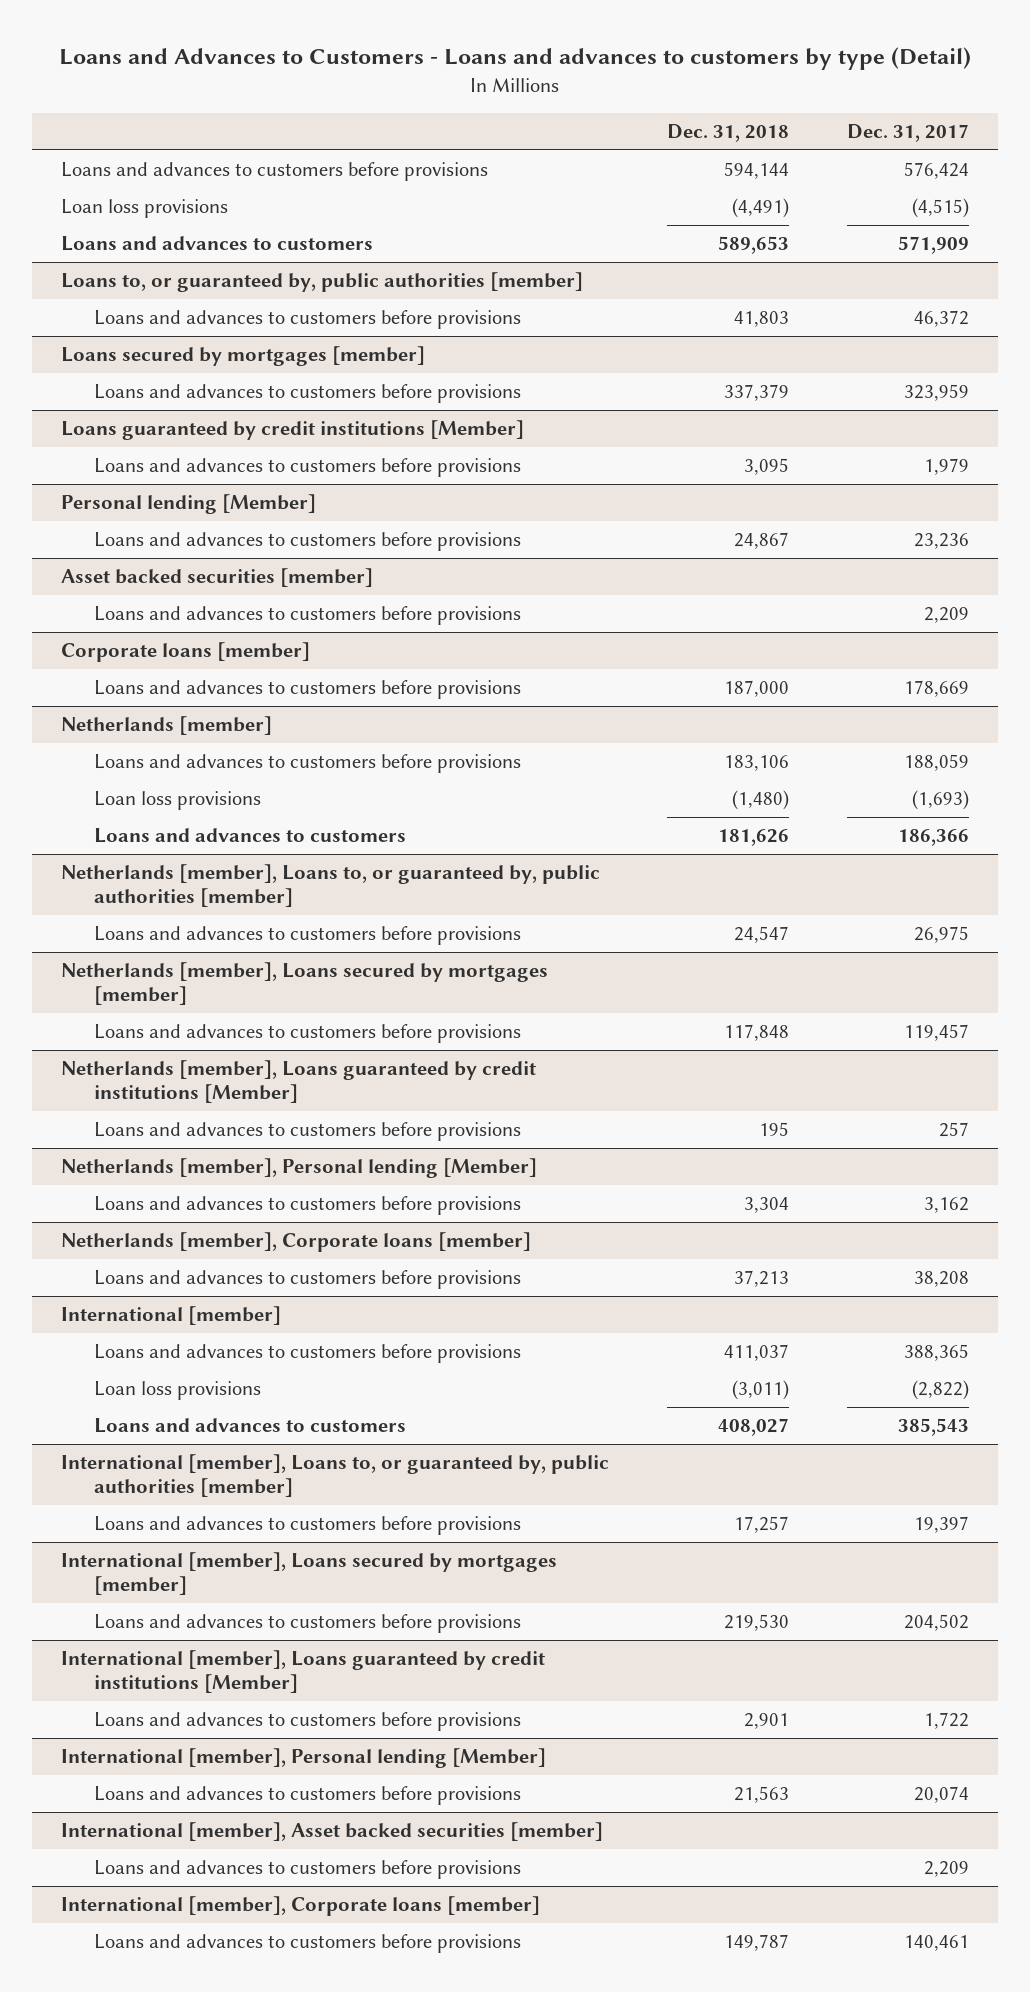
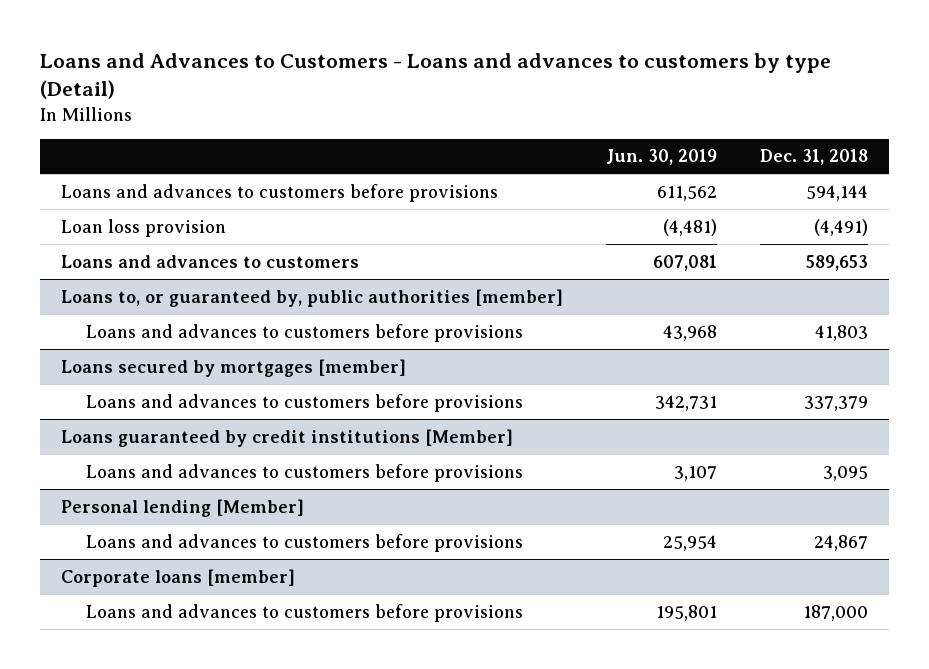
- | Dec. 31, 2018 | Dec. 31, 2017
+ | Jun. 30, 2019 | Dec. 31, 2018
- Loan loss provisions | (4,491) | (4,515)
+ Loan loss provision | (4,481) | (4,491)
- Asset backed securities [member]
- Loans and advances to customers before provisions | | 2,209
- Netherlands [member]
- Loans and advances to customers before provisions | 183,106 | 188,059
- Loan loss provisions | (1,480) | (1,693)
- Loans and advances to customers | 181,626 | 186,366
- Netherlands [member], Loans to, or guaranteed by, public authorities [member]
- Loans and advances to customers before provisions | 24,547 | 26,975
- Netherlands [member], Loans secured by mortgages [member]
- Loans and advances to customers before provisions | 117,848 | 119,457
- Netherlands [member], Loans guaranteed by credit institutions [Member]
- Loans and advances to customers before provisions | 195 | 257
- Netherlands [member], Personal lending [Member]
- Loans and advances to customers before provisions | 3,304 | 3,162
- Netherlands [member], Corporate loans [member]
- Loans and advances to customers before provisions | 37,213 | 38,208
- International [member]
- Loans and advances to customers before provisions | 411,037 | 388,365
- Loan loss provisions | (3,011) | (2,822)
- Loans and advances to customers | 408,027 | 385,543
- International [member], Loans to, or guaranteed by, public authorities [member]
- Loans and advances to customers before provisions | 17,257 | 19,397
- International [member], Loans secured by mortgages [member]
- Loans and advances to customers before provisions | 219,530 | 204,502
- International [member], Loans guaranteed by credit institutions [Member]
- Loans and advances to customers before provisions | 2,901 | 1,722
- International [member], Personal lending [Member]
- Loans and advances to customers before provisions | 21,563 | 20,074
- International [member], Asset backed securities [member]
- Loans and advances to customers before provisions | | 2,209
- International [member], Corporate loans [member]
- Loans and advances to customers before provisions | 149,787 | 140,461

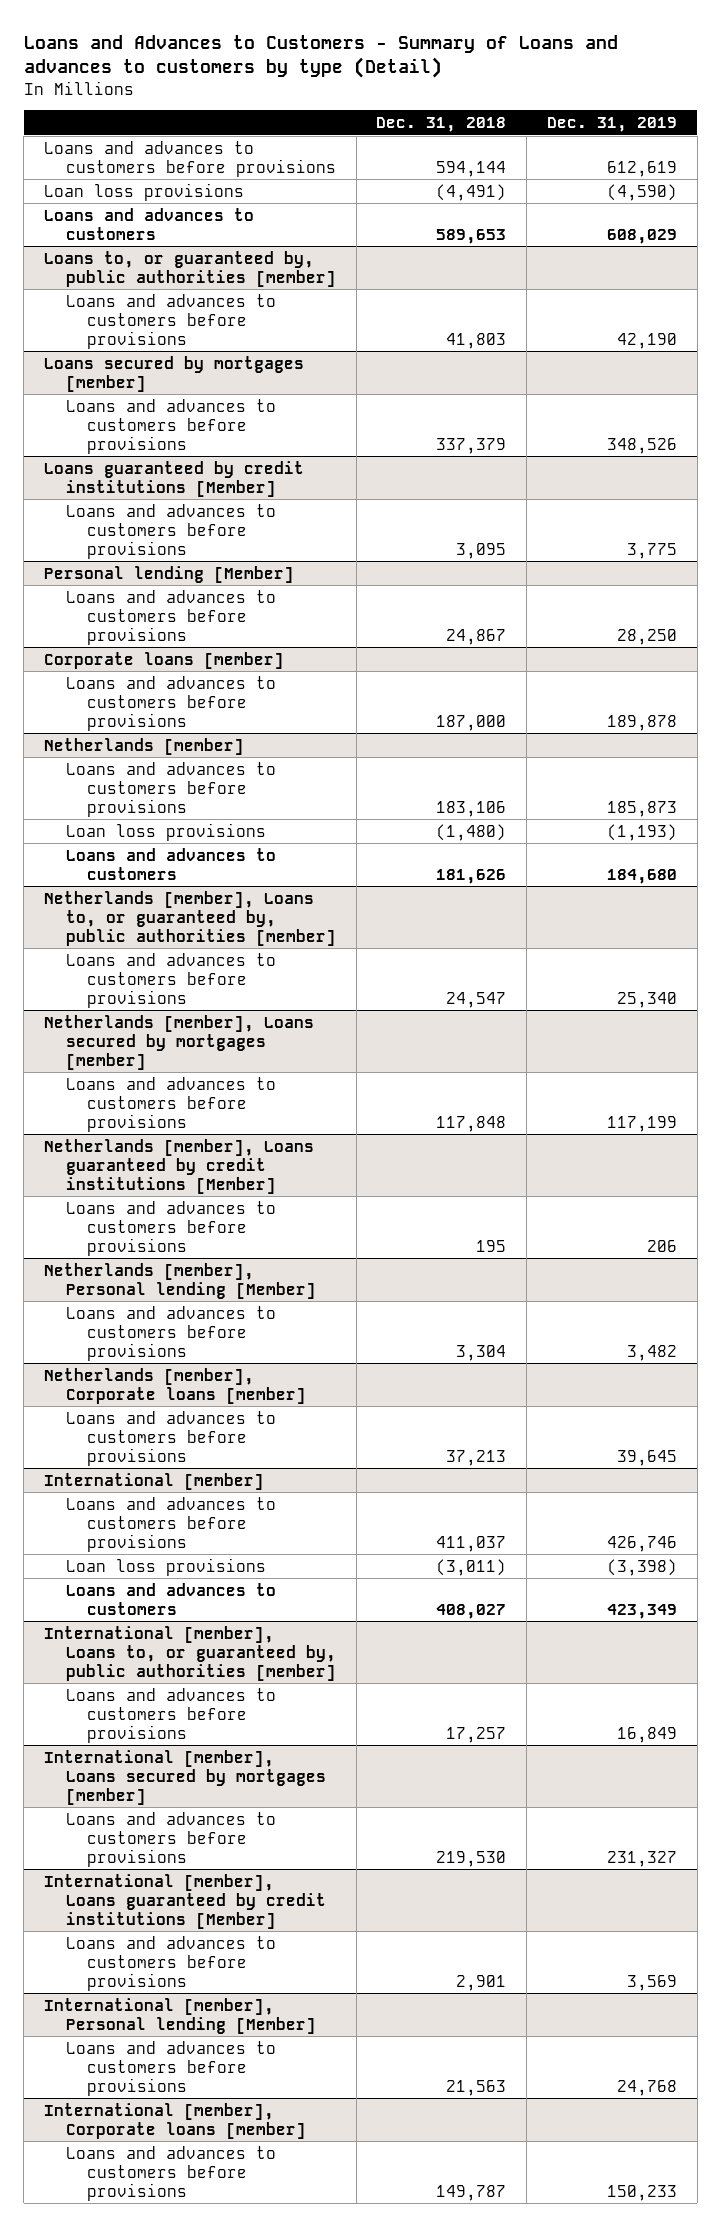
- Loans and Advances to Customers - Loans and advances to customers by type (Detail)
+ Loans and Advances to Customers - Summary of Loans and advances to customers by type (Detail)
- | Jun. 30, 2019 | Dec. 31, 2018
+ | Dec. 31, 2018 | Dec. 31, 2019
- Loan loss provision | (4,481) | (4,491)
+ Loan loss provisions | (4,491) | (4,590)
+ Netherlands [member]
+ Loans and advances to customers before provisions | 183,106 | 185,873
+ Loan loss provisions | (1,480) | (1,193)
+ Loans and advances to customers | 181,626 | 184,680
+ Netherlands [member], Loans to, or guaranteed by, public authorities [member]
+ Loans and advances to customers before provisions | 24,547 | 25,340
+ Netherlands [member], Loans secured by mortgages [member]
+ Loans and advances to customers before provisions | 117,848 | 117,199
+ Netherlands [member], Loans guaranteed by credit institutions [Member]
+ Loans and advances to customers before provisions | 195 | 206
+ Netherlands [member], Personal lending [Member]
+ Loans and advances to customers before provisions | 3,304 | 3,482
+ Netherlands [member], Corporate loans [member]
+ Loans and advances to customers before provisions | 37,213 | 39,645
+ International [member]
+ Loans and advances to customers before provisions | 411,037 | 426,746
+ Loan loss provisions | (3,011) | (3,398)
+ Loans and advances to customers | 408,027 | 423,349
+ International [member], Loans to, or guaranteed by, public authorities [member]
+ Loans and advances to customers before provisions | 17,257 | 16,849
+ International [member], Loans secured by mortgages [member]
+ Loans and advances to customers before provisions | 219,530 | 231,327
+ International [member], Loans guaranteed by credit institutions [Member]
+ Loans and advances to customers before provisions | 2,901 | 3,569
+ International [member], Personal lending [Member]
+ Loans and advances to customers before provisions | 21,563 | 24,768
+ International [member], Corporate loans [member]
+ Loans and advances to customers before provisions | 149,787 | 150,233

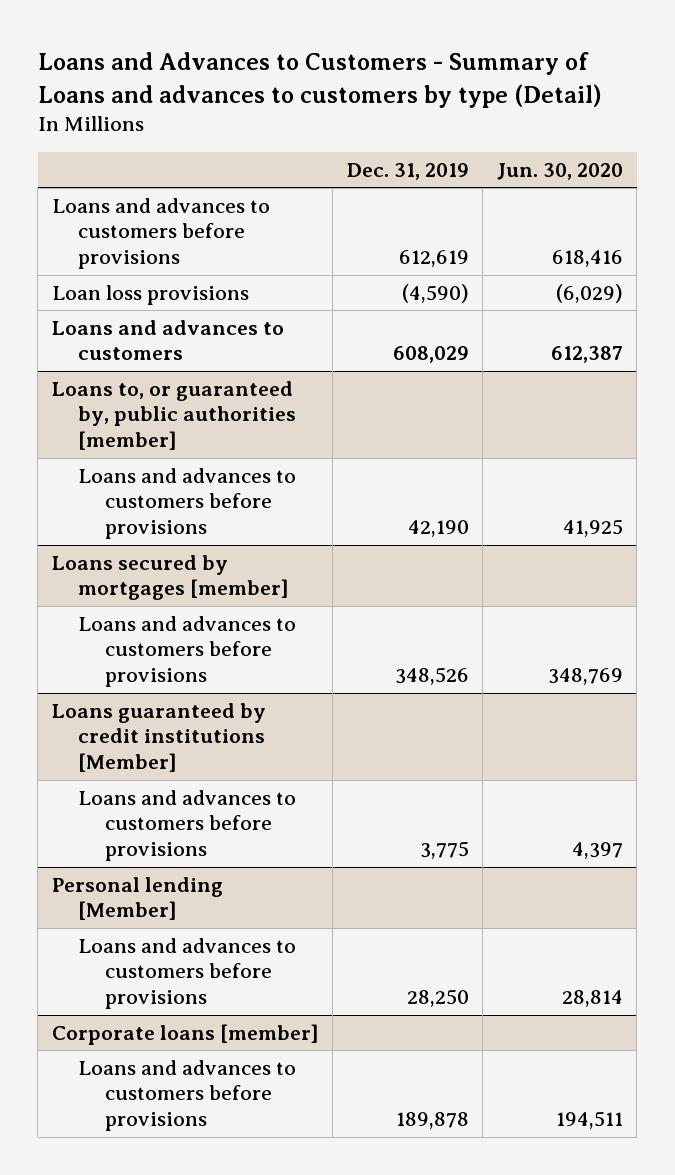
- | Dec. 31, 2018 | Dec. 31, 2019
+ | Dec. 31, 2019 | Jun. 30, 2020
- Netherlands [member]
- Loans and advances to customers before provisions | 183,106 | 185,873
- Loan loss provisions | (1,480) | (1,193)
- Loans and advances to customers | 181,626 | 184,680
- Netherlands [member], Loans to, or guaranteed by, public authorities [member]
- Loans and advances to customers before provisions | 24,547 | 25,340
- Netherlands [member], Loans secured by mortgages [member]
- Loans and advances to customers before provisions | 117,848 | 117,199
- Netherlands [member], Loans guaranteed by credit institutions [Member]
- Loans and advances to customers before provisions | 195 | 206
- Netherlands [member], Personal lending [Member]
- Loans and advances to customers before provisions | 3,304 | 3,482
- Netherlands [member], Corporate loans [member]
- Loans and advances to customers before provisions | 37,213 | 39,645
- International [member]
- Loans and advances to customers before provisions | 411,037 | 426,746
- Loan loss provisions | (3,011) | (3,398)
- Loans and advances to customers | 408,027 | 423,349
- International [member], Loans to, or guaranteed by, public authorities [member]
- Loans and advances to customers before provisions | 17,257 | 16,849
- International [member], Loans secured by mortgages [member]
- Loans and advances to customers before provisions | 219,530 | 231,327
- International [member], Loans guaranteed by credit institutions [Member]
- Loans and advances to customers before provisions | 2,901 | 3,569
- International [member], Personal lending [Member]
- Loans and advances to customers before provisions | 21,563 | 24,768
- International [member], Corporate loans [member]
- Loans and advances to customers before provisions | 149,787 | 150,233

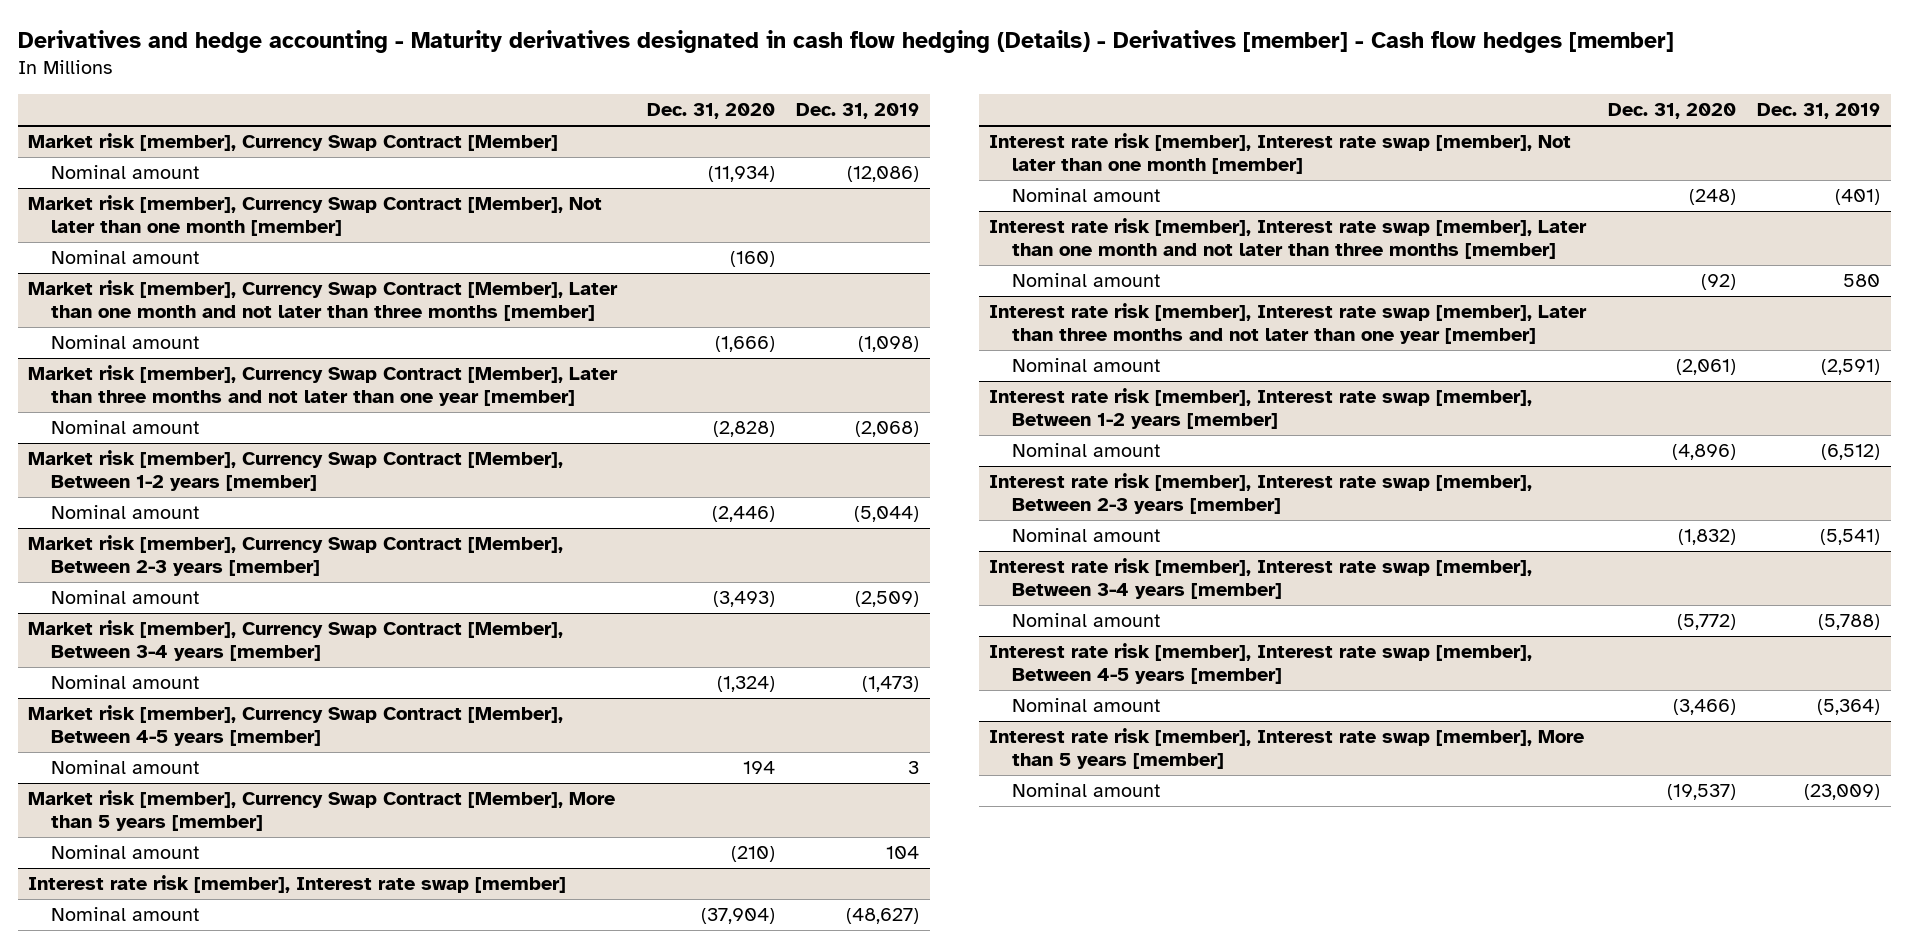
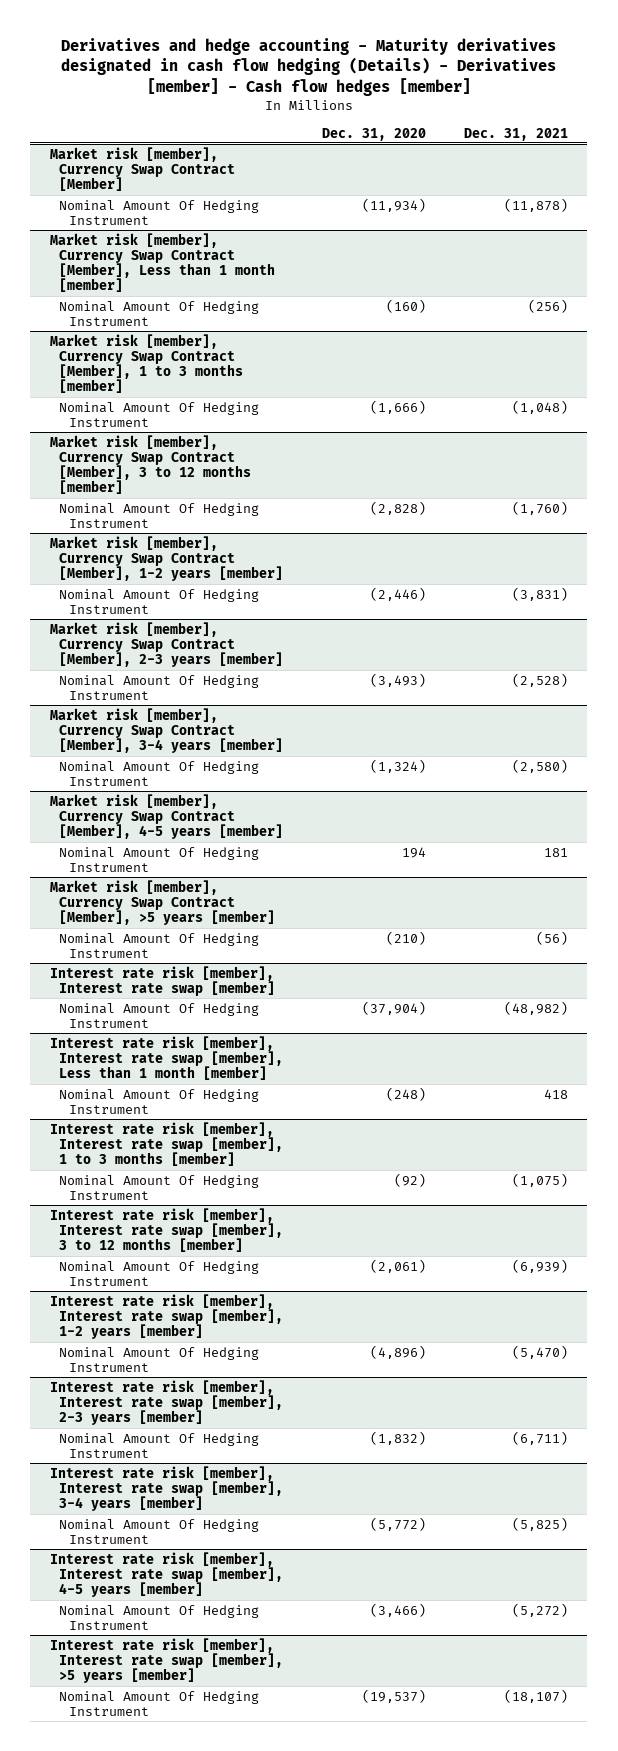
- | Dec. 31, 2020 | Dec. 31, 2019
+ | Dec. 31, 2020 | Dec. 31, 2021
@ Market risk [member], Currency Swap Contract [Member]
- Nominal amount | (11,934) | (12,086)
- Market risk [member], Currency Swap Contract [Member], Not later than one month [member]
- Nominal amount | (160) |
- Market risk [member], Currency Swap Contract [Member], Later than one month and not later than three months [member]
- Nominal amount | (1,666) | (1,098)
- Market risk [member], Currency Swap Contract [Member], Later than three months and not later than one year [member]
- Nominal amount | (2,828) | (2,068)
- Market risk [member], Currency Swap Contract [Member], Between 1-2 years [member]
- Nominal amount | (2,446) | (5,044)
- Market risk [member], Currency Swap Contract [Member], Between 2-3 years [member]
- Nominal amount | (3,493) | (2,509)
- Market risk [member], Currency Swap Contract [Member], Between 3-4 years [member]
- Nominal amount | (1,324) | (1,473)
- Market risk [member], Currency Swap Contract [Member], Between 4-5 years [member]
- Nominal amount | 194 | 3
- Market risk [member], Currency Swap Contract [Member], More than 5 years [member]
- Nominal amount | (210) | 104
@ Market risk [member], Currency Swap Contract [Member]
+ Nominal Amount Of Hedging Instrument | (11,934) | (11,878)
+ Market risk [member], Currency Swap Contract [Member], Less than 1 month [member]
+ Nominal Amount Of Hedging Instrument | (160) | (256)
+ Market risk [member], Currency Swap Contract [Member], 1 to 3 months [member]
+ Nominal Amount Of Hedging Instrument | (1,666) | (1,048)
+ Market risk [member], Currency Swap Contract [Member], 3 to 12 months [member]
+ Nominal Amount Of Hedging Instrument | (2,828) | (1,760)
+ Market risk [member], Currency Swap Contract [Member], 1-2 years [member]
+ Nominal Amount Of Hedging Instrument | (2,446) | (3,831)
+ Market risk [member], Currency Swap Contract [Member], 2-3 years [member]
+ Nominal Amount Of Hedging Instrument | (3,493) | (2,528)
+ Market risk [member], Currency Swap Contract [Member], 3-4 years [member]
+ Nominal Amount Of Hedging Instrument | (1,324) | (2,580)
+ Market risk [member], Currency Swap Contract [Member], 4-5 years [member]
+ Nominal Amount Of Hedging Instrument | 194 | 181
+ Market risk [member], Currency Swap Contract [Member], >5 years [member]
+ Nominal Amount Of Hedging Instrument | (210) | (56)
@ Interest rate risk [member], Interest rate swap [member]
- Nominal amount | (37,904) | (48,627)
- Interest rate risk [member], Interest rate swap [member], Not later than one month [member]
- Nominal amount | (248) | (401)
- Interest rate risk [member], Interest rate swap [member], Later than one month and not later than three months [member]
- Nominal amount | (92) | 580
- Interest rate risk [member], Interest rate swap [member], Later than three months and not later than one year [member]
- Nominal amount | (2,061) | (2,591)
- Interest rate risk [member], Interest rate swap [member], Between 1-2 years [member]
- Nominal amount | (4,896) | (6,512)
- Interest rate risk [member], Interest rate swap [member], Between 2-3 years [member]
- Nominal amount | (1,832) | (5,541)
- Interest rate risk [member], Interest rate swap [member], Between 3-4 years [member]
- Nominal amount | (5,772) | (5,788)
- Interest rate risk [member], Interest rate swap [member], Between 4-5 years [member]
- Nominal amount | (3,466) | (5,364)
- Interest rate risk [member], Interest rate swap [member], More than 5 years [member]
- Nominal amount | (19,537) | (23,009)
@ Interest rate risk [member], Interest rate swap [member]
+ Nominal Amount Of Hedging Instrument | (37,904) | (48,982)
+ Interest rate risk [member], Interest rate swap [member], Less than 1 month [member]
+ Nominal Amount Of Hedging Instrument | (248) | 418
+ Interest rate risk [member], Interest rate swap [member], 1 to 3 months [member]
+ Nominal Amount Of Hedging Instrument | (92) | (1,075)
+ Interest rate risk [member], Interest rate swap [member], 3 to 12 months [member]
+ Nominal Amount Of Hedging Instrument | (2,061) | (6,939)
+ Interest rate risk [member], Interest rate swap [member], 1-2 years [member]
+ Nominal Amount Of Hedging Instrument | (4,896) | (5,470)
+ Interest rate risk [member], Interest rate swap [member], 2-3 years [member]
+ Nominal Amount Of Hedging Instrument | (1,832) | (6,711)
+ Interest rate risk [member], Interest rate swap [member], 3-4 years [member]
+ Nominal Amount Of Hedging Instrument | (5,772) | (5,825)
+ Interest rate risk [member], Interest rate swap [member], 4-5 years [member]
+ Nominal Amount Of Hedging Instrument | (3,466) | (5,272)
+ Interest rate risk [member], Interest rate swap [member], >5 years [member]
+ Nominal Amount Of Hedging Instrument | (19,537) | (18,107)

